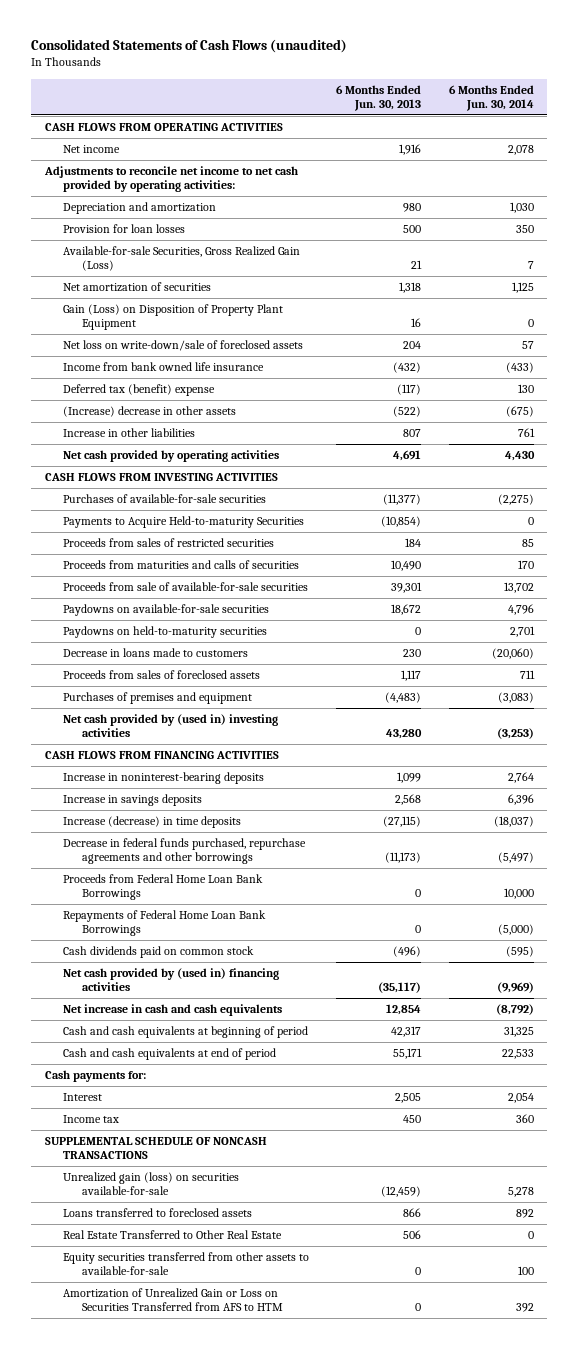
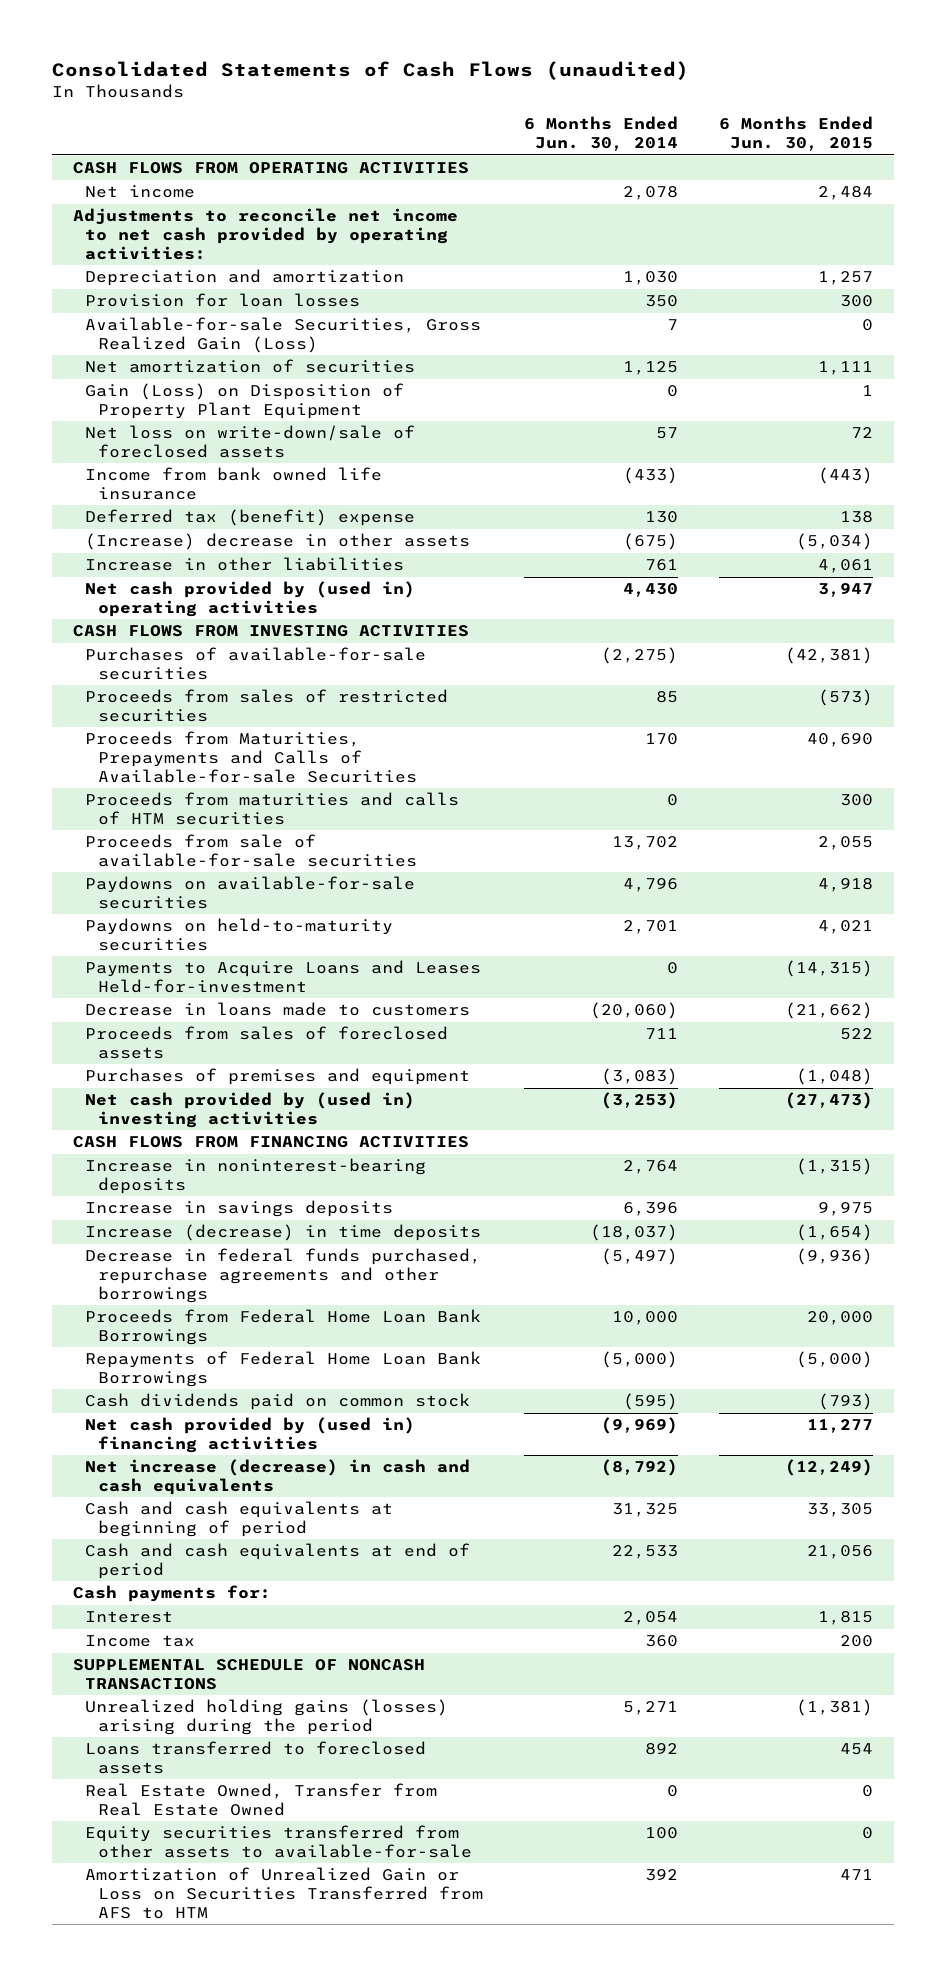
- | 6 Months Ended Jun. 30, 2013 | 6 Months Ended Jun. 30, 2014
+ | 6 Months Ended Jun. 30, 2014 | 6 Months Ended Jun. 30, 2015
- Net cash provided by operating activities | 4,691 | 4,430
+ Net cash provided by (used in) operating activities | 4,430 | 3,947
- Payments to Acquire Held-to-maturity Securities | (10,854) | 0
- Proceeds from maturities and calls of securities | 10,490 | 170
+ Proceeds from Maturities, Prepayments and Calls of Available-for-sale Securities | 170 | 40,690
+ Proceeds from maturities and calls of HTM securities | 0 | 300
+ Payments to Acquire Loans and Leases Held-for-investment | 0 | (14,315)
- Net increase in cash and cash equivalents | 12,854 | (8,792)
+ Net increase (decrease) in cash and cash equivalents | (8,792) | (12,249)
- Unrealized gain (loss) on securities available-for-sale | (12,459) | 5,278
+ Unrealized holding gains (losses) arising during the period | 5,271 | (1,381)
- Real Estate Transferred to Other Real Estate | 506 | 0
+ Real Estate Owned, Transfer from Real Estate Owned | 0 | 0

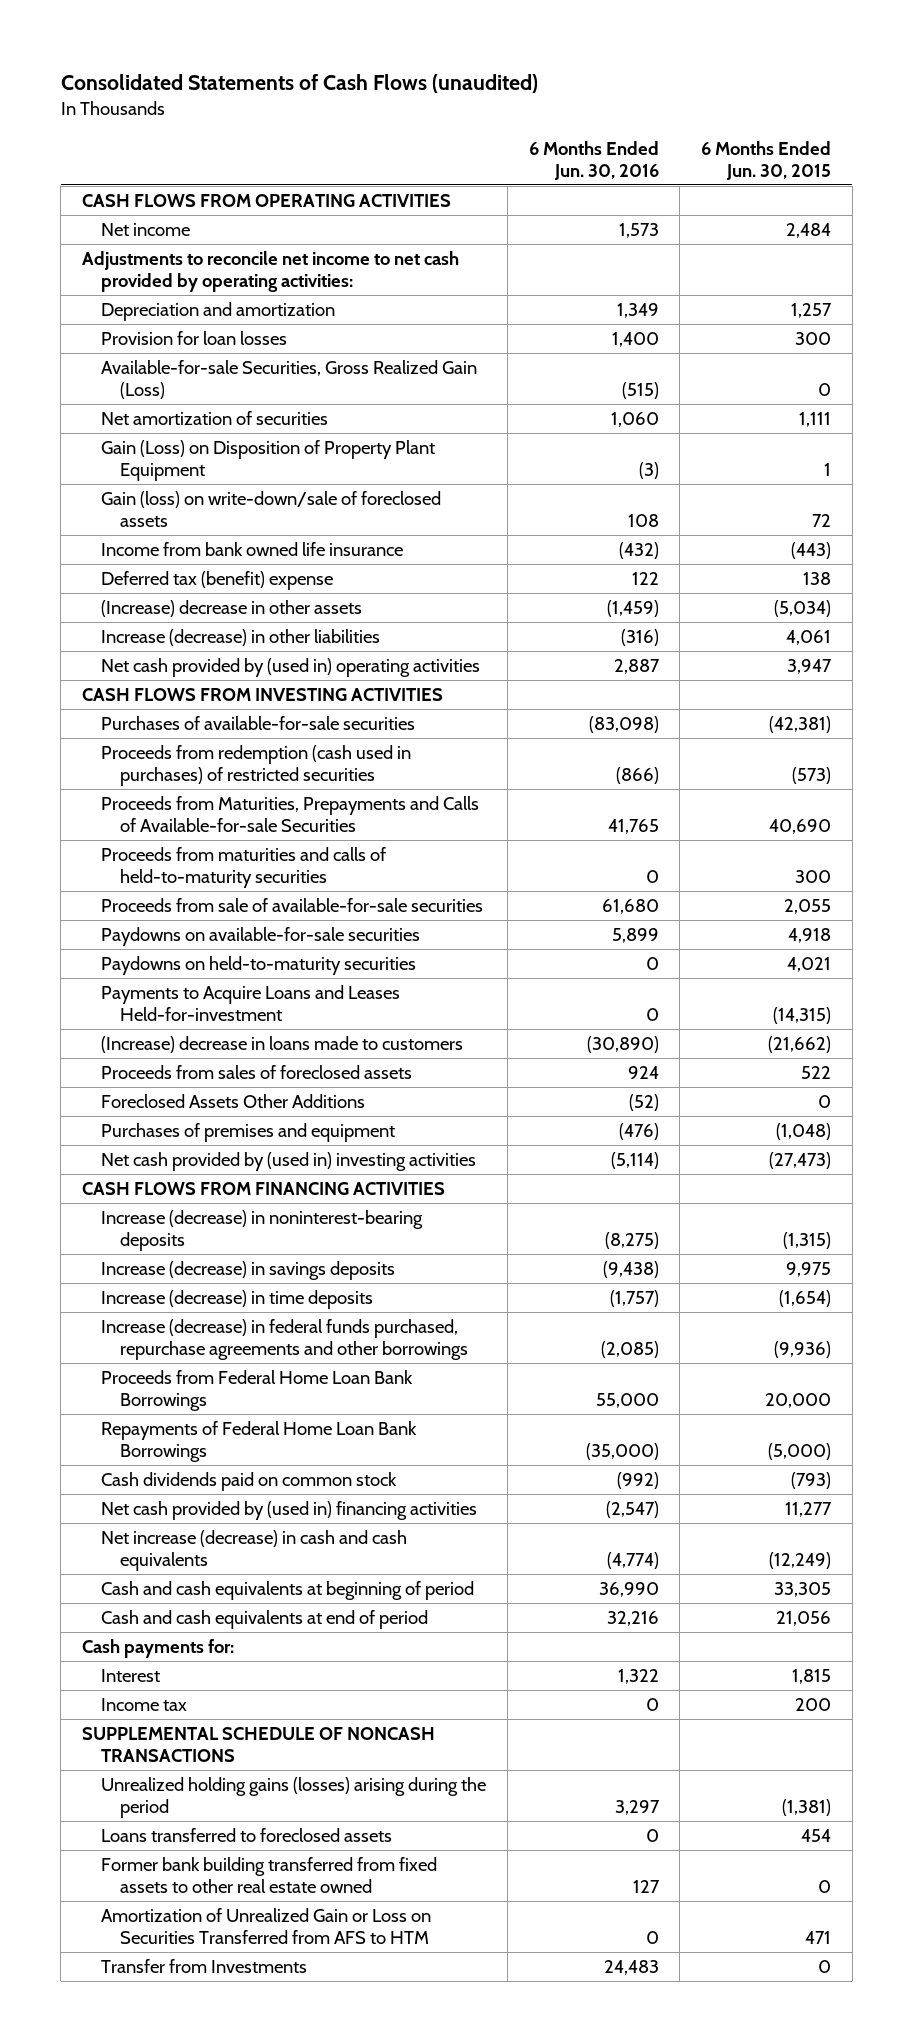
- | 6 Months Ended Jun. 30, 2014 | 6 Months Ended Jun. 30, 2015
+ | 6 Months Ended Jun. 30, 2016 | 6 Months Ended Jun. 30, 2015
- Net loss on write-down/sale of foreclosed assets | 57 | 72
+ Gain (loss) on write-down/sale of foreclosed assets | 108 | 72
- Increase in other liabilities | 761 | 4,061
+ Increase (decrease) in other liabilities | (316) | 4,061
- Proceeds from sales of restricted securities | 85 | (573)
+ Proceeds from redemption (cash used in purchases) of restricted securities | (866) | (573)
- Proceeds from maturities and calls of HTM securities | 0 | 300
+ Proceeds from maturities and calls of held-to-maturity securities | 0 | 300
- Decrease in loans made to customers | (20,060) | (21,662)
+ (Increase) decrease in loans made to customers | (30,890) | (21,662)
+ Foreclosed Assets Other Additions | (52) | 0
- Increase in noninterest-bearing deposits | 2,764 | (1,315)
- Increase in savings deposits | 6,396 | 9,975
+ Increase (decrease) in noninterest-bearing deposits | (8,275) | (1,315)
+ Increase (decrease) in savings deposits | (9,438) | 9,975
- Decrease in federal funds purchased, repurchase agreements and other borrowings | (5,497) | (9,936)
+ Increase (decrease) in federal funds purchased, repurchase agreements and other borrowings | (2,085) | (9,936)
- Real Estate Owned, Transfer from Real Estate Owned | 0 | 0
- Equity securities transferred from other assets to available-for-sale | 100 | 0
+ Former bank building transferred from fixed assets to other real estate owned | 127 | 0
+ Transfer from Investments | 24,483 | 0

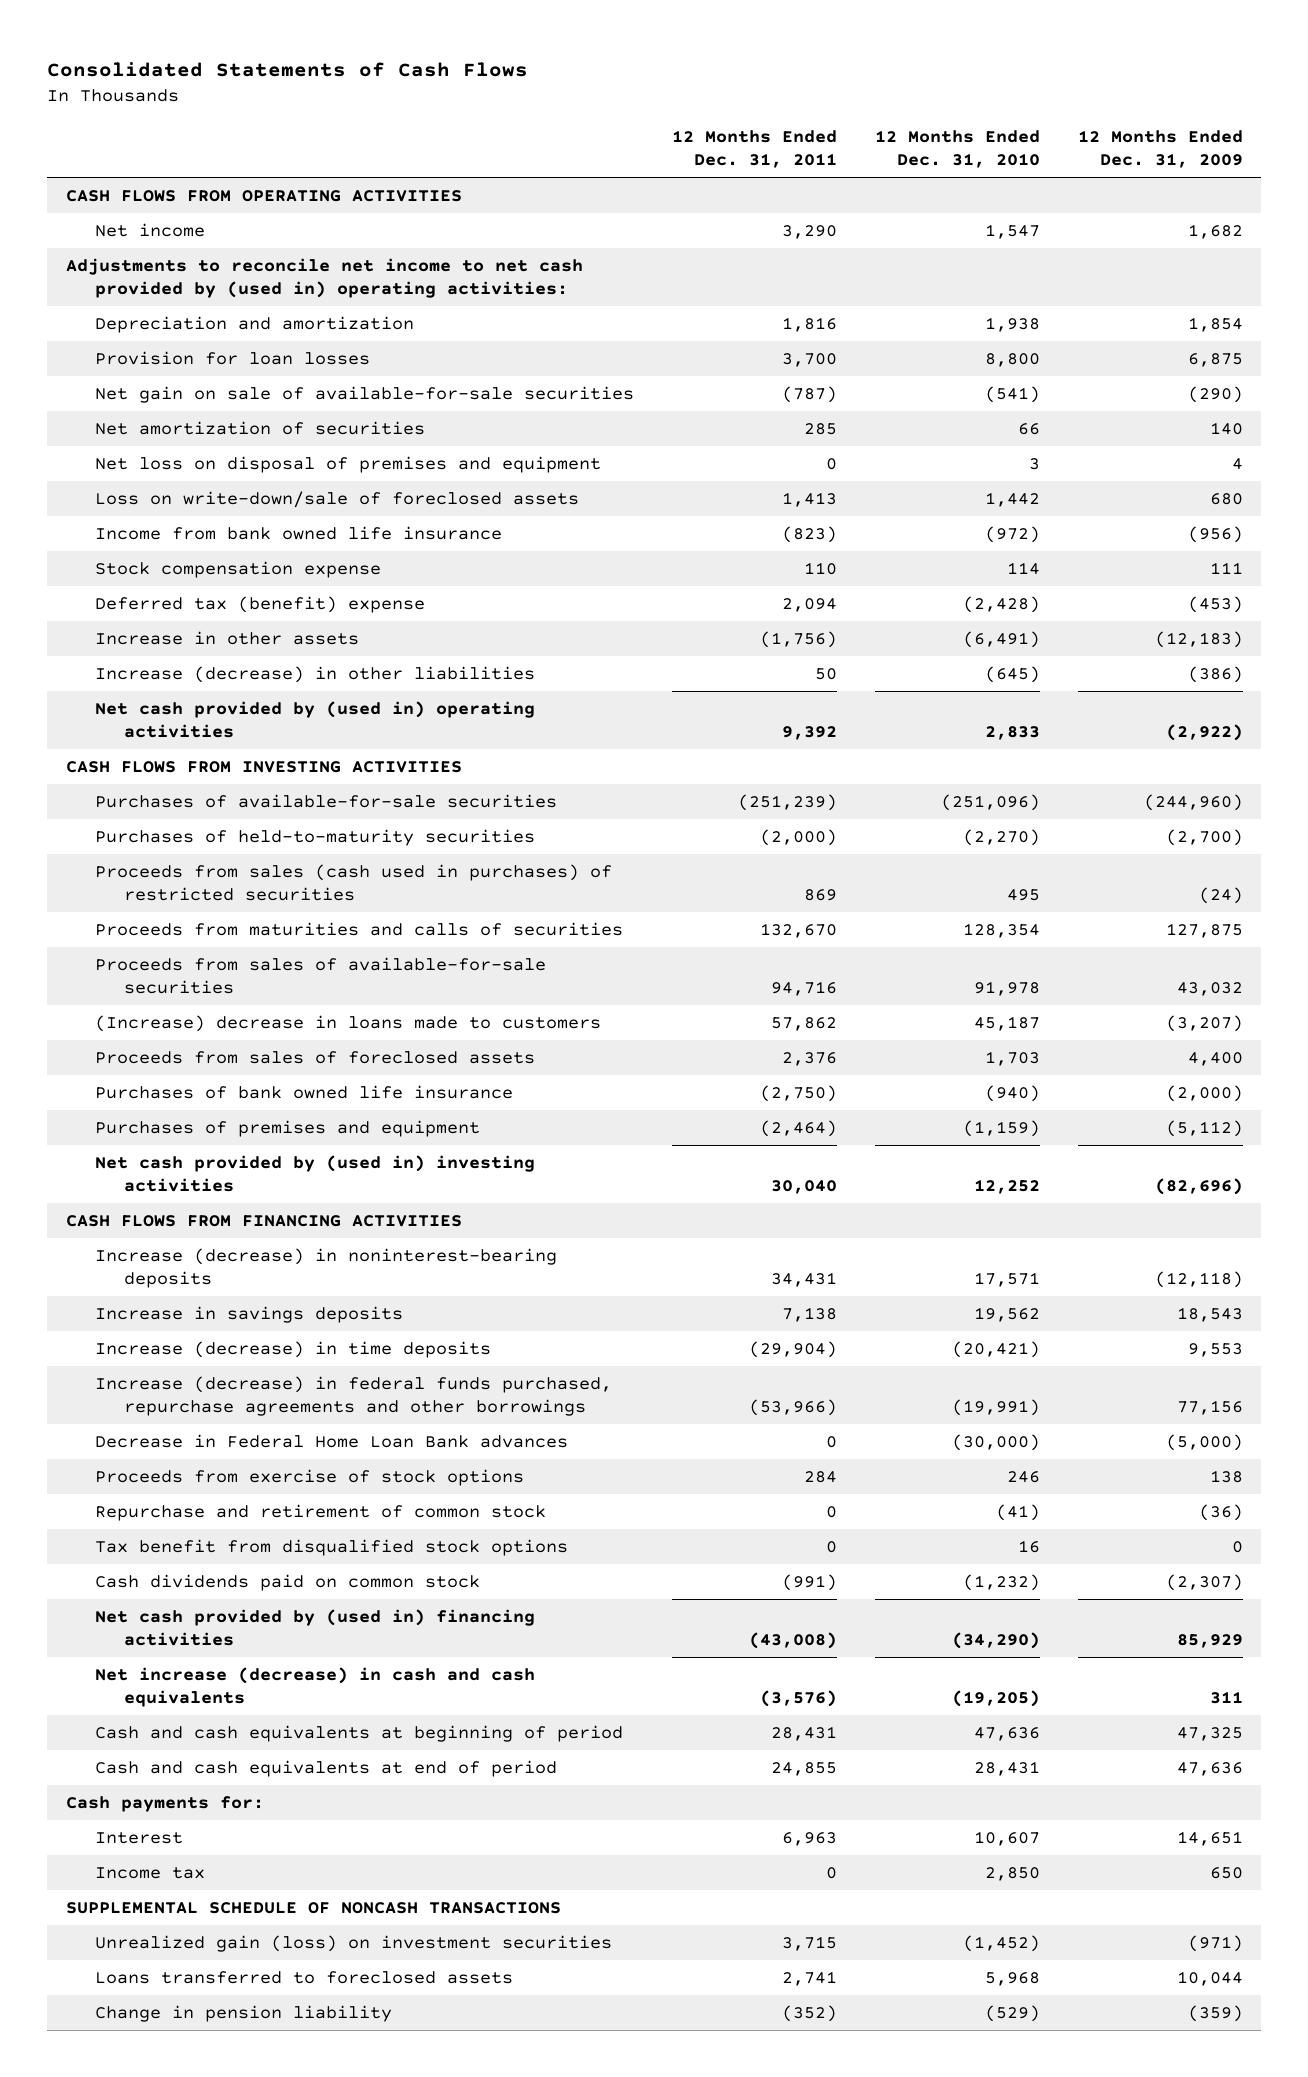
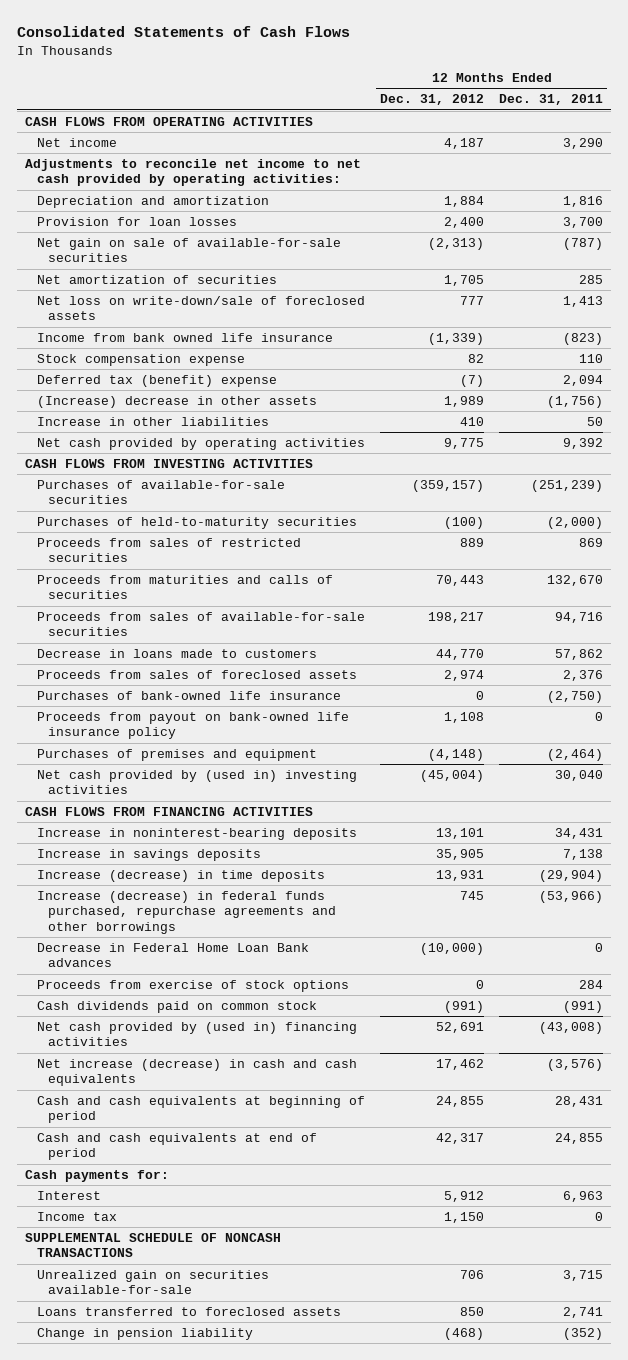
- | 12 Months Ended Dec. 31, 2011 | 12 Months Ended Dec. 31, 2010 | 12 Months Ended Dec. 31, 2009
+ | 12 Months Ended Dec. 31, 2012 | 12 Months Ended Dec. 31, 2011
- Adjustments to reconcile net income to net cash provided by (used in) operating activities:
+ Adjustments to reconcile net income to net cash provided by operating activities:
- Net loss on disposal of premises and equipment | 0 | 3 | 4
- Loss on write-down/sale of foreclosed assets | 1,413 | 1,442 | 680
+ Net loss on write-down/sale of foreclosed assets | 777 | 1,413
- Increase in other assets | (1,756) | (6,491) | (12,183)
- Increase (decrease) in other liabilities | 50 | (645) | (386)
- Net cash provided by (used in) operating activities | 9,392 | 2,833 | (2,922)
+ (Increase) decrease in other assets | 1,989 | (1,756)
+ Increase in other liabilities | 410 | 50
+ Net cash provided by operating activities | 9,775 | 9,392
- Proceeds from sales (cash used in purchases) of restricted securities | 869 | 495 | (24)
+ Proceeds from sales of restricted securities | 889 | 869
- (Increase) decrease in loans made to customers | 57,862 | 45,187 | (3,207)
+ Decrease in loans made to customers | 44,770 | 57,862
- Purchases of bank owned life insurance | (2,750) | (940) | (2,000)
+ Purchases of bank-owned life insurance | 0 | (2,750)
+ Proceeds from payout on bank-owned life insurance policy | 1,108 | 0
- Increase (decrease) in noninterest-bearing deposits | 34,431 | 17,571 | (12,118)
+ Increase in noninterest-bearing deposits | 13,101 | 34,431
- Repurchase and retirement of common stock | 0 | (41) | (36)
- Tax benefit from disqualified stock options | 0 | 16 | 0
- Unrealized gain (loss) on investment securities | 3,715 | (1,452) | (971)
+ Unrealized gain on securities available-for-sale | 706 | 3,715

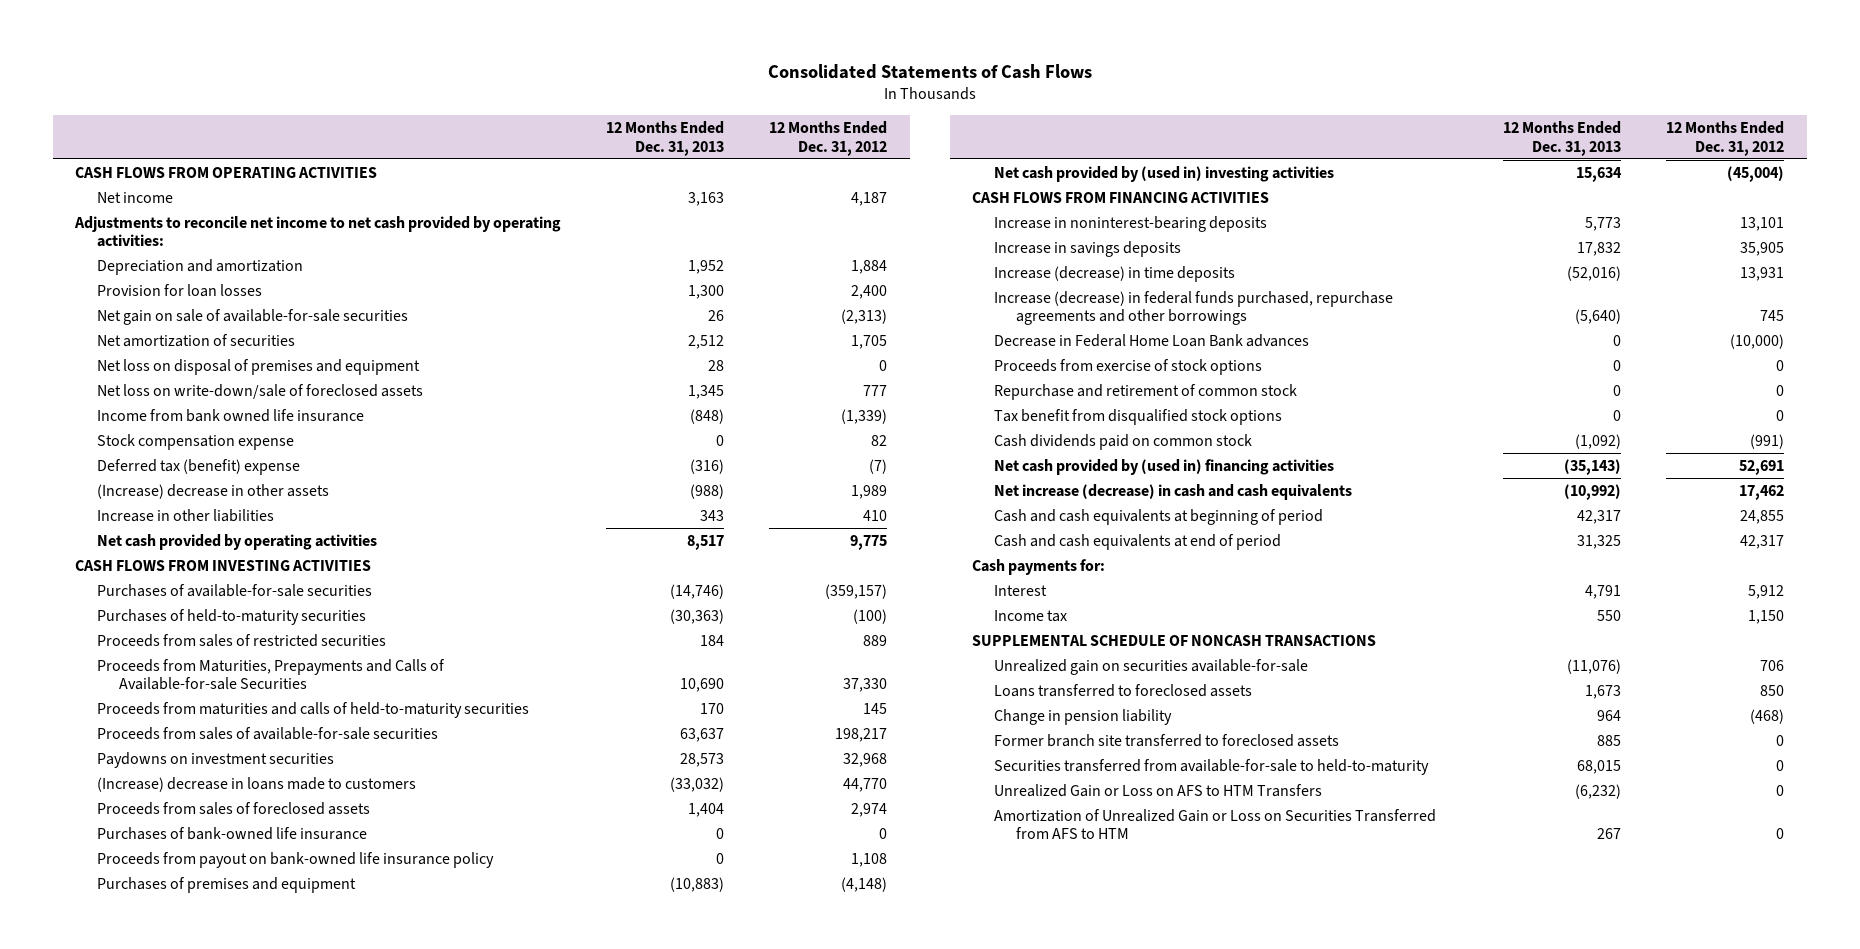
- | 12 Months Ended Dec. 31, 2012 | 12 Months Ended Dec. 31, 2011
+ | 12 Months Ended Dec. 31, 2013 | 12 Months Ended Dec. 31, 2012
+ Net loss on disposal of premises and equipment | 28 | 0
- Proceeds from maturities and calls of securities | 70,443 | 132,670
+ Proceeds from Maturities, Prepayments and Calls of Available-for-sale Securities | 10,690 | 37,330
+ Proceeds from maturities and calls of held-to-maturity securities | 170 | 145
- Decrease in loans made to customers | 44,770 | 57,862
+ Paydowns on investment securities | 28,573 | 32,968
+ (Increase) decrease in loans made to customers | (33,032) | 44,770
+ Repurchase and retirement of common stock | 0 | 0
+ Tax benefit from disqualified stock options | 0 | 0
+ Former branch site transferred to foreclosed assets | 885 | 0
+ Securities transferred from available-for-sale to held-to-maturity | 68,015 | 0
+ Unrealized Gain or Loss on AFS to HTM Transfers | (6,232) | 0
+ Amortization of Unrealized Gain or Loss on Securities Transferred from AFS to HTM | 267 | 0

